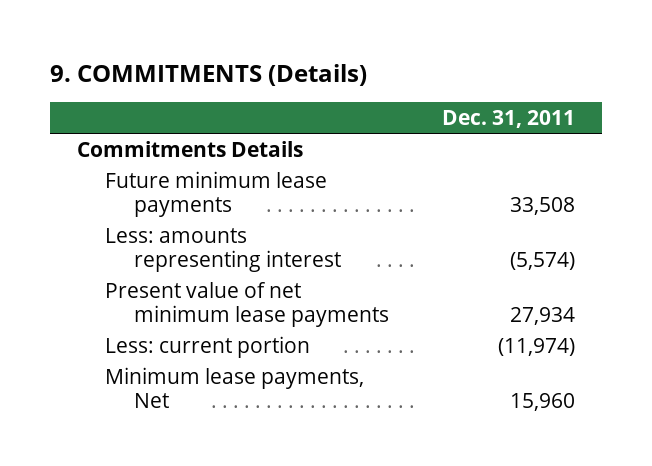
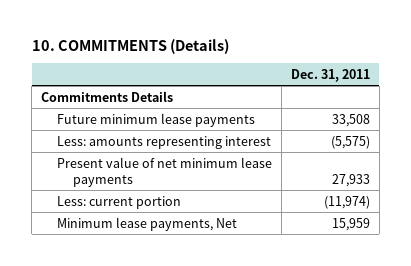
- 9. COMMITMENTS (Details)
+ 10. COMMITMENTS (Details)
- Less: amounts representing interest | (5,574)
- Present value of net minimum lease payments | 27,934
+ Less: amounts representing interest | (5,575)
+ Present value of net minimum lease payments | 27,933
- Minimum lease payments, Net | 15,960
+ Minimum lease payments, Net | 15,959

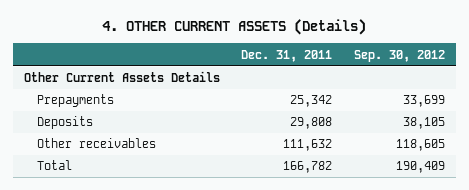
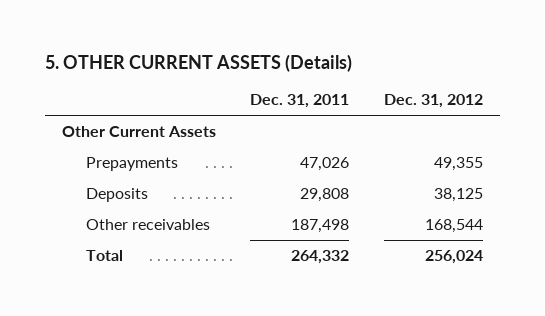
- 4. OTHER CURRENT ASSETS (Details)
+ 5. OTHER CURRENT ASSETS (Details)
- | Dec. 31, 2011 | Sep. 30, 2012
+ | Dec. 31, 2011 | Dec. 31, 2012
- Other Current Assets Details
- Prepayments | 25,342 | 33,699
+ Other Current Assets
+ Prepayments | 47,026 | 49,355
- Other receivables | 111,632 | 118,605
- Total | 166,782 | 190,409
+ Other receivables | 187,498 | 168,544
+ Total | 264,332 | 256,024

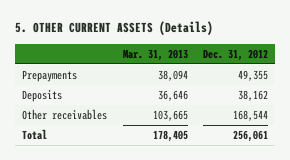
- | Dec. 31, 2011 | Dec. 31, 2012
+ | Mar. 31, 2013 | Dec. 31, 2012
- Other Current Assets
- Deposits | 29,808 | 38,125
+ Deposits | 36,646 | 38,162
- Total | 264,332 | 256,024
+ Total | 178,405 | 256,061

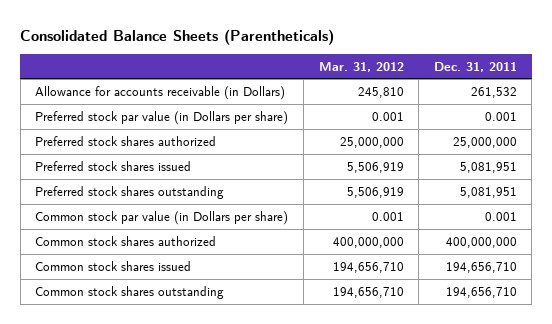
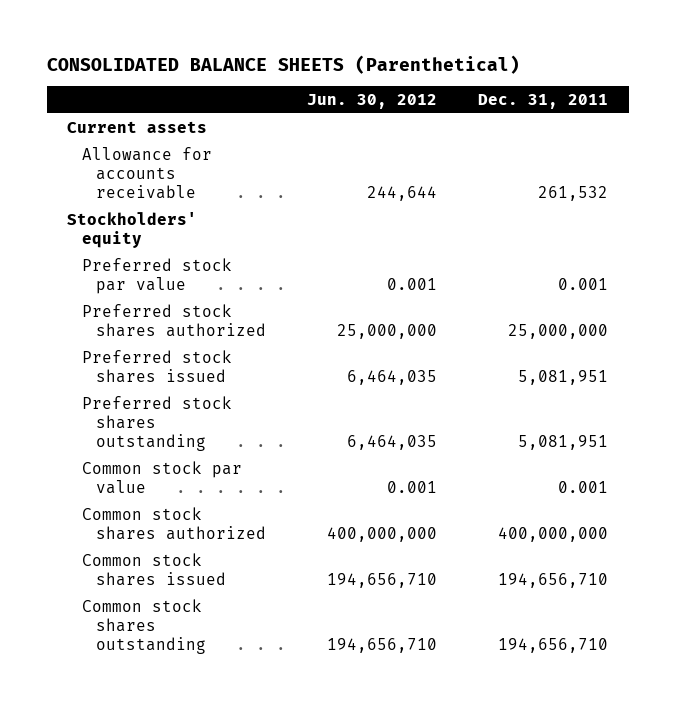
- Consolidated Balance Sheets (Parentheticals)
+ CONSOLIDATED BALANCE SHEETS (Parenthetical)
- | Mar. 31, 2012 | Dec. 31, 2011
+ | Jun. 30, 2012 | Dec. 31, 2011
- Allowance for accounts receivable (in Dollars) | 245,810 | 261,532
- Preferred stock par value (in Dollars per share) | 0.001 | 0.001
+ Current assets
+ Allowance for accounts receivable | 244,644 | 261,532
+ Stockholders' equity
+ Preferred stock par value | 0.001 | 0.001
- Common stock par value (in Dollars per share) | 0.001 | 0.001
+ Common stock par value | 0.001 | 0.001

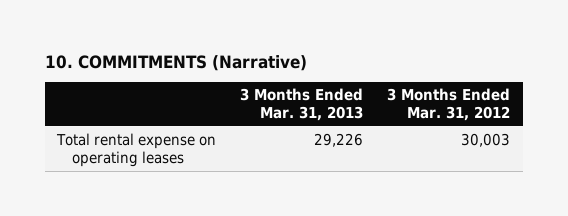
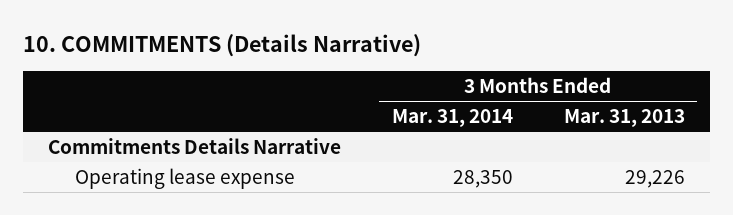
- 10. COMMITMENTS (Narrative)
+ 10. COMMITMENTS (Details Narrative)
- | 3 Months Ended Mar. 31, 2013 | 3 Months Ended Mar. 31, 2012
+ | 3 Months Ended Mar. 31, 2014 | 3 Months Ended Mar. 31, 2013
- Total rental expense on operating leases | 29,226 | 30,003
+ Commitments Details Narrative
+ Operating lease expense | 28,350 | 29,226

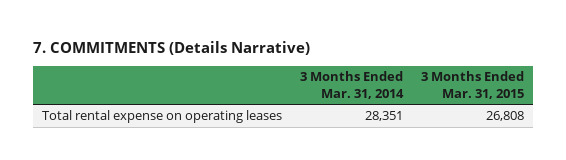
- 10. COMMITMENTS (Details Narrative)
+ 7. COMMITMENTS (Details Narrative)
- | 3 Months Ended Mar. 31, 2014 | 3 Months Ended Mar. 31, 2013
+ | 3 Months Ended Mar. 31, 2014 | 3 Months Ended Mar. 31, 2015
- Commitments Details Narrative
- Operating lease expense | 28,350 | 29,226
+ Total rental expense on operating leases | 28,351 | 26,808

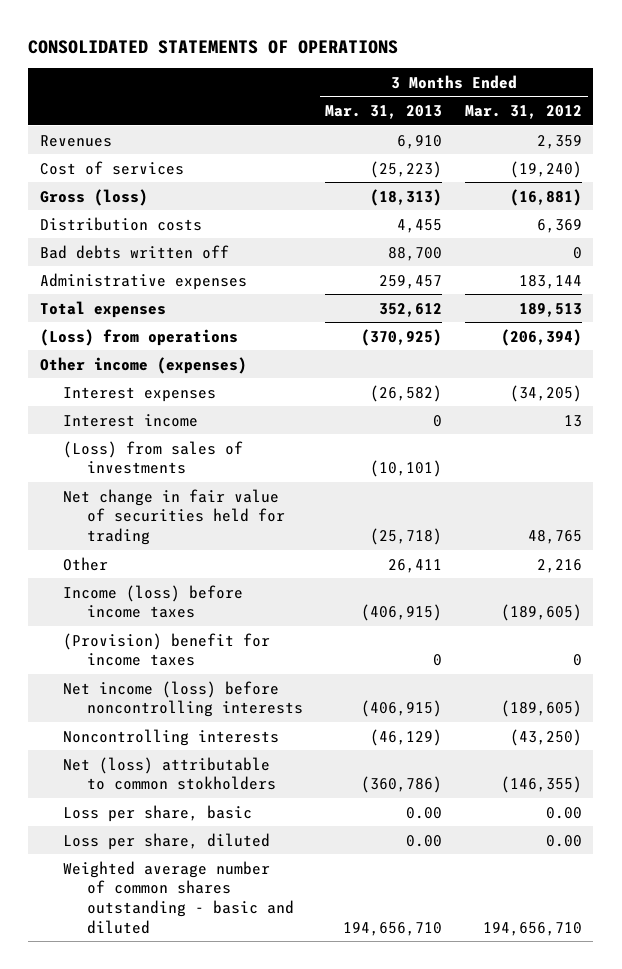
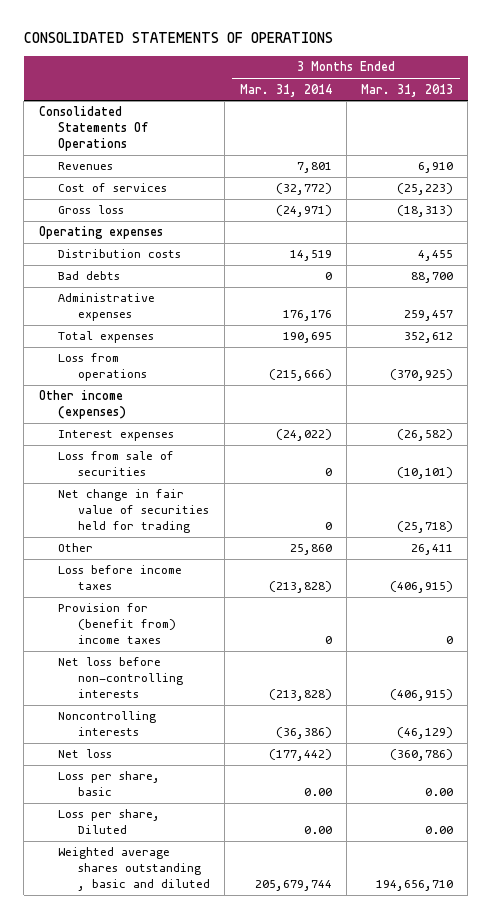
- | 3 Months Ended Mar. 31, 2013 | 3 Months Ended Mar. 31, 2012
+ | 3 Months Ended Mar. 31, 2014 | 3 Months Ended Mar. 31, 2013
+ Consolidated Statements Of Operations
- Gross (loss) | (18,313) | (16,881)
+ Gross loss | (24,971) | (18,313)
+ Operating expenses
- Bad debts written off | 88,700 | 0
+ Bad debts | 0 | 88,700
- (Loss) from operations | (370,925) | (206,394)
+ Loss from operations | (215,666) | (370,925)
- Interest income | 0 | 13
- (Loss) from sales of investments | (10,101) |
+ Loss from sale of securities | 0 | (10,101)
- Income (loss) before income taxes | (406,915) | (189,605)
- (Provision) benefit for income taxes | 0 | 0
- Net income (loss) before noncontrolling interests | (406,915) | (189,605)
+ Loss before income taxes | (213,828) | (406,915)
+ Provision for (benefit from) income taxes | 0 | 0
+ Net loss before non-controlling interests | (213,828) | (406,915)
- Net (loss) attributable to common stokholders | (360,786) | (146,355)
+ Net loss | (177,442) | (360,786)
- Loss per share, diluted | 0.00 | 0.00
- Weighted average number of common shares outstanding - basic and diluted | 194,656,710 | 194,656,710
+ Loss per share, Diluted | 0.00 | 0.00
+ Weighted average shares outstanding , basic and diluted | 205,679,744 | 194,656,710

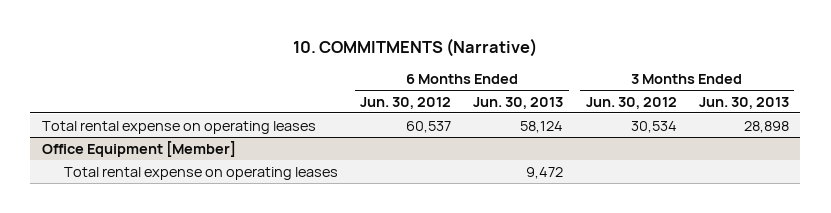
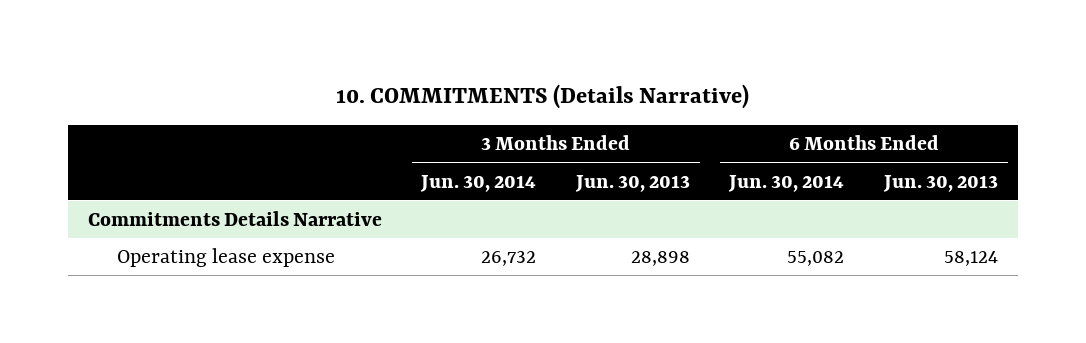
- 10. COMMITMENTS (Narrative)
+ 10. COMMITMENTS (Details Narrative)
- | 6 Months Ended Jun. 30, 2012 | 6 Months Ended Jun. 30, 2013 | 3 Months Ended Jun. 30, 2012 | 3 Months Ended Jun. 30, 2013
+ | 3 Months Ended Jun. 30, 2014 | 3 Months Ended Jun. 30, 2013 | 6 Months Ended Jun. 30, 2014 | 6 Months Ended Jun. 30, 2013
- Total rental expense on operating leases | 60,537 | 58,124 | 30,534 | 28,898
- Office Equipment [Member]
- Total rental expense on operating leases | | 9,472 | |
+ Commitments Details Narrative
+ Operating lease expense | 26,732 | 28,898 | 55,082 | 58,124

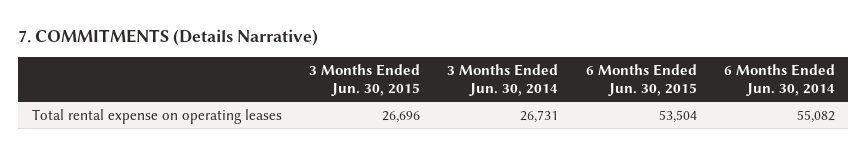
- 10. COMMITMENTS (Details Narrative)
+ 7. COMMITMENTS (Details Narrative)
- | 3 Months Ended Jun. 30, 2014 | 3 Months Ended Jun. 30, 2013 | 6 Months Ended Jun. 30, 2014 | 6 Months Ended Jun. 30, 2013
+ | 3 Months Ended Jun. 30, 2015 | 3 Months Ended Jun. 30, 2014 | 6 Months Ended Jun. 30, 2015 | 6 Months Ended Jun. 30, 2014
- Commitments Details Narrative
- Operating lease expense | 26,732 | 28,898 | 55,082 | 58,124
+ Total rental expense on operating leases | 26,696 | 26,731 | 53,504 | 55,082

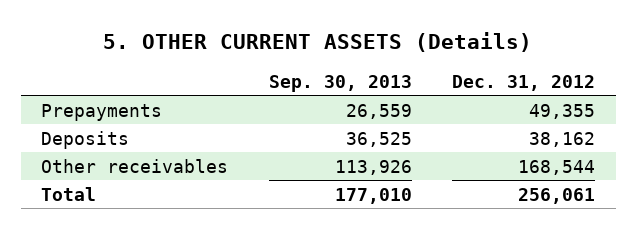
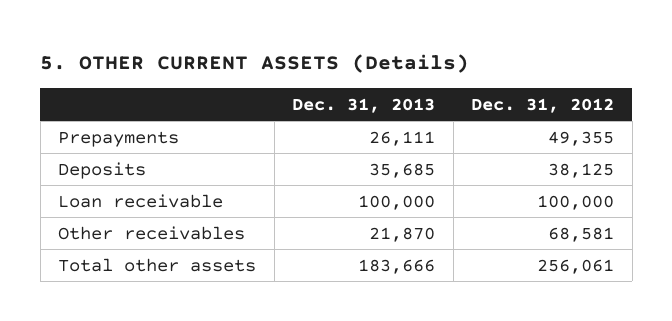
- | Sep. 30, 2013 | Dec. 31, 2012
+ | Dec. 31, 2013 | Dec. 31, 2012
- Deposits | 36,525 | 38,162
- Other receivables | 113,926 | 168,544
- Total | 177,010 | 256,061
+ Deposits | 35,685 | 38,125
+ Loan receivable | 100,000 | 100,000
+ Other receivables | 21,870 | 68,581
+ Total other assets | 183,666 | 256,061

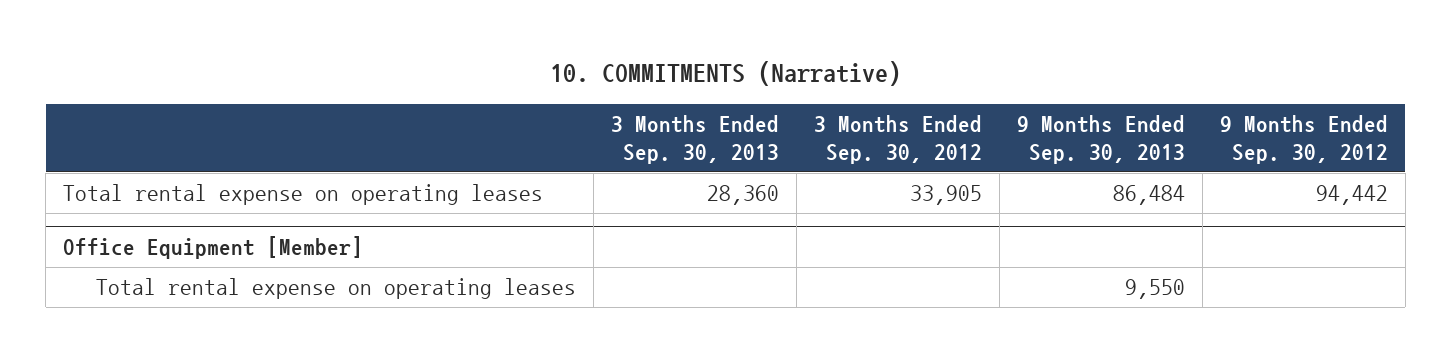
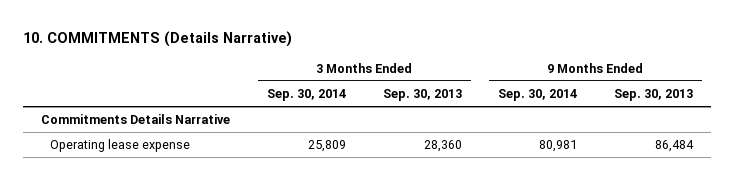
- 10. COMMITMENTS (Narrative)
+ 10. COMMITMENTS (Details Narrative)
- | 3 Months Ended Sep. 30, 2013 | 3 Months Ended Sep. 30, 2012 | 9 Months Ended Sep. 30, 2013 | 9 Months Ended Sep. 30, 2012
+ | 3 Months Ended Sep. 30, 2014 | 3 Months Ended Sep. 30, 2013 | 9 Months Ended Sep. 30, 2014 | 9 Months Ended Sep. 30, 2013
- Total rental expense on operating leases | 28,360 | 33,905 | 86,484 | 94,442
- Office Equipment [Member]
- Total rental expense on operating leases | | | 9,550 |
+ Commitments Details Narrative
+ Operating lease expense | 25,809 | 28,360 | 80,981 | 86,484

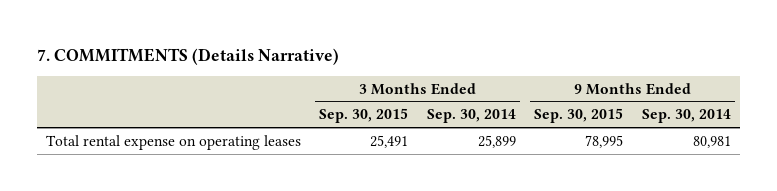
- 10. COMMITMENTS (Details Narrative)
+ 7. COMMITMENTS (Details Narrative)
- | 3 Months Ended Sep. 30, 2014 | 3 Months Ended Sep. 30, 2013 | 9 Months Ended Sep. 30, 2014 | 9 Months Ended Sep. 30, 2013
+ | 3 Months Ended Sep. 30, 2015 | 3 Months Ended Sep. 30, 2014 | 9 Months Ended Sep. 30, 2015 | 9 Months Ended Sep. 30, 2014
- Commitments Details Narrative
- Operating lease expense | 25,809 | 28,360 | 80,981 | 86,484
+ Total rental expense on operating leases | 25,491 | 25,899 | 78,995 | 80,981

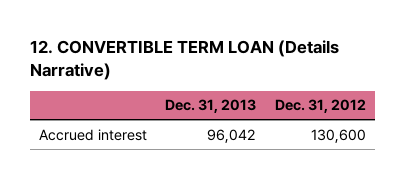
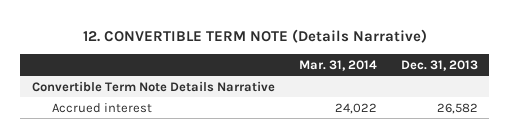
- 12. CONVERTIBLE TERM LOAN (Details Narrative)
+ 12. CONVERTIBLE TERM NOTE (Details Narrative)
- | Dec. 31, 2013 | Dec. 31, 2012
+ | Mar. 31, 2014 | Dec. 31, 2013
- Accrued interest | 96,042 | 130,600
+ Convertible Term Note Details Narrative
+ Accrued interest | 24,022 | 26,582

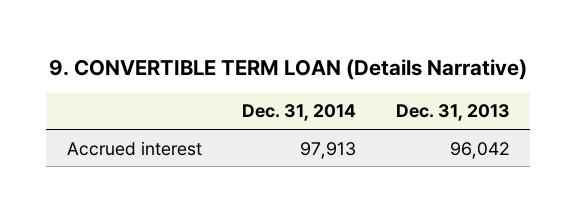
- 12. CONVERTIBLE TERM NOTE (Details Narrative)
+ 9. CONVERTIBLE TERM LOAN (Details Narrative)
- | Mar. 31, 2014 | Dec. 31, 2013
+ | Dec. 31, 2014 | Dec. 31, 2013
- Convertible Term Note Details Narrative
- Accrued interest | 24,022 | 26,582
+ Accrued interest | 97,913 | 96,042

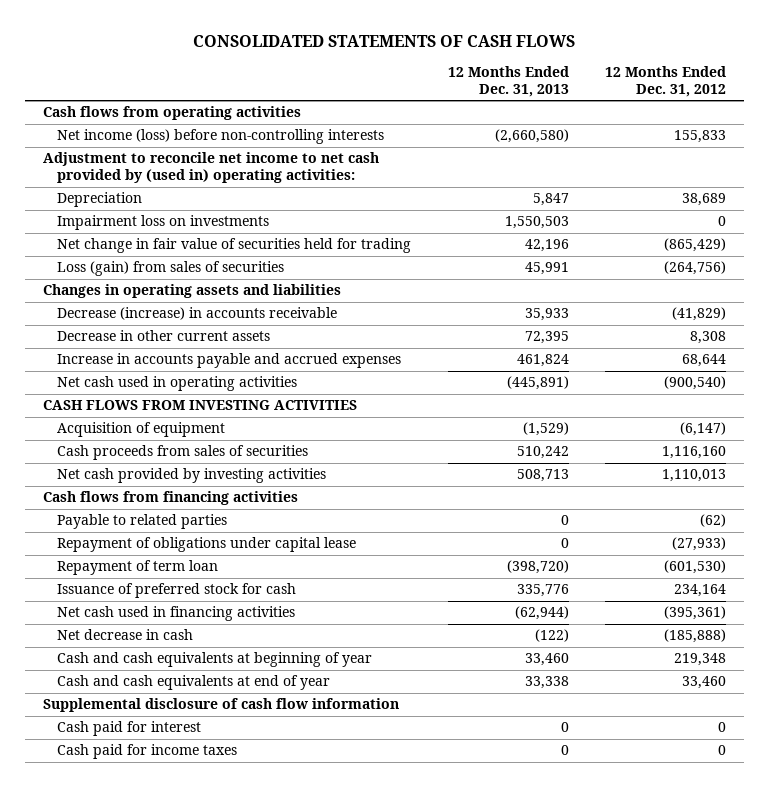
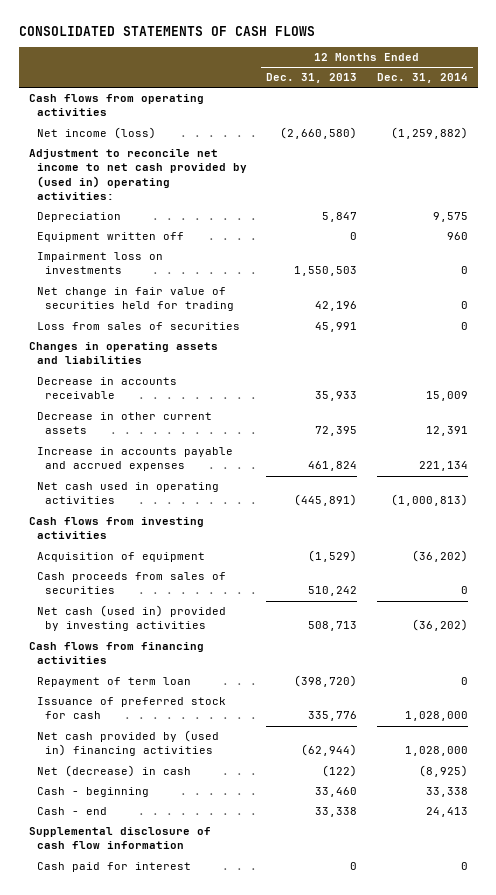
- | 12 Months Ended Dec. 31, 2013 | 12 Months Ended Dec. 31, 2012
+ | 12 Months Ended Dec. 31, 2013 | 12 Months Ended Dec. 31, 2014
- Net income (loss) before non-controlling interests | (2,660,580) | 155,833
+ Net income (loss) | (2,660,580) | (1,259,882)
+ Equipment written off | 0 | 960
- Loss (gain) from sales of securities | 45,991 | (264,756)
+ Loss from sales of securities | 45,991 | 0
- Decrease (increase) in accounts receivable | 35,933 | (41,829)
+ Decrease in accounts receivable | 35,933 | 15,009
- CASH FLOWS FROM INVESTING ACTIVITIES
+ Cash flows from investing activities
- Net cash provided by investing activities | 508,713 | 1,110,013
+ Net cash (used in) provided by investing activities | 508,713 | (36,202)
- Payable to related parties | 0 | (62)
- Repayment of obligations under capital lease | 0 | (27,933)
- Net cash used in financing activities | (62,944) | (395,361)
- Net decrease in cash | (122) | (185,888)
- Cash and cash equivalents at beginning of year | 33,460 | 219,348
- Cash and cash equivalents at end of year | 33,338 | 33,460
+ Net cash provided by (used in) financing activities | (62,944) | 1,028,000
+ Net (decrease) in cash | (122) | (8,925)
+ Cash - beginning | 33,460 | 33,338
+ Cash - end | 33,338 | 24,413
- Cash paid for income taxes | 0 | 0

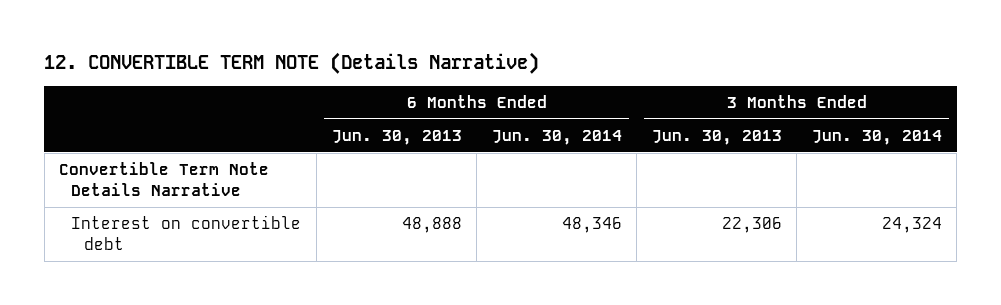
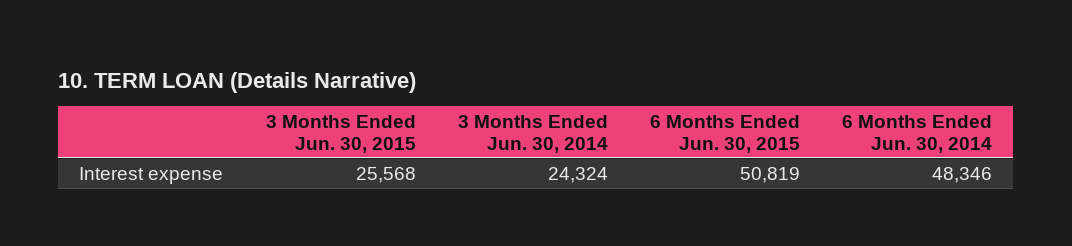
- 12. CONVERTIBLE TERM NOTE (Details Narrative)
+ 10. TERM LOAN (Details Narrative)
- | 6 Months Ended Jun. 30, 2013 | 6 Months Ended Jun. 30, 2014 | 3 Months Ended Jun. 30, 2013 | 3 Months Ended Jun. 30, 2014
+ | 3 Months Ended Jun. 30, 2015 | 3 Months Ended Jun. 30, 2014 | 6 Months Ended Jun. 30, 2015 | 6 Months Ended Jun. 30, 2014
- Convertible Term Note Details Narrative
- Interest on convertible debt | 48,888 | 48,346 | 22,306 | 24,324
+ Interest expense | 25,568 | 24,324 | 50,819 | 48,346

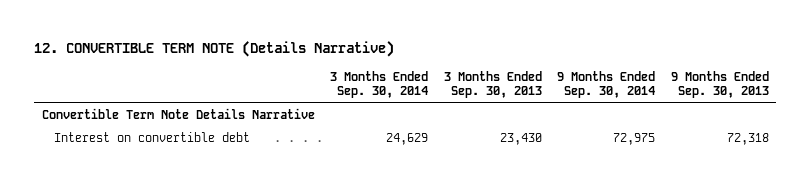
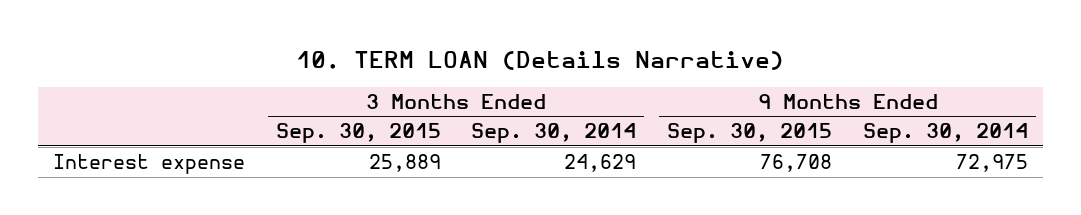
- 12. CONVERTIBLE TERM NOTE (Details Narrative)
+ 10. TERM LOAN (Details Narrative)
- | 3 Months Ended Sep. 30, 2014 | 3 Months Ended Sep. 30, 2013 | 9 Months Ended Sep. 30, 2014 | 9 Months Ended Sep. 30, 2013
+ | 3 Months Ended Sep. 30, 2015 | 3 Months Ended Sep. 30, 2014 | 9 Months Ended Sep. 30, 2015 | 9 Months Ended Sep. 30, 2014
- Convertible Term Note Details Narrative
- Interest on convertible debt | 24,629 | 23,430 | 72,975 | 72,318
+ Interest expense | 25,889 | 24,629 | 76,708 | 72,975

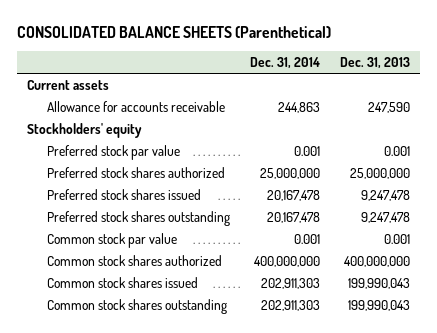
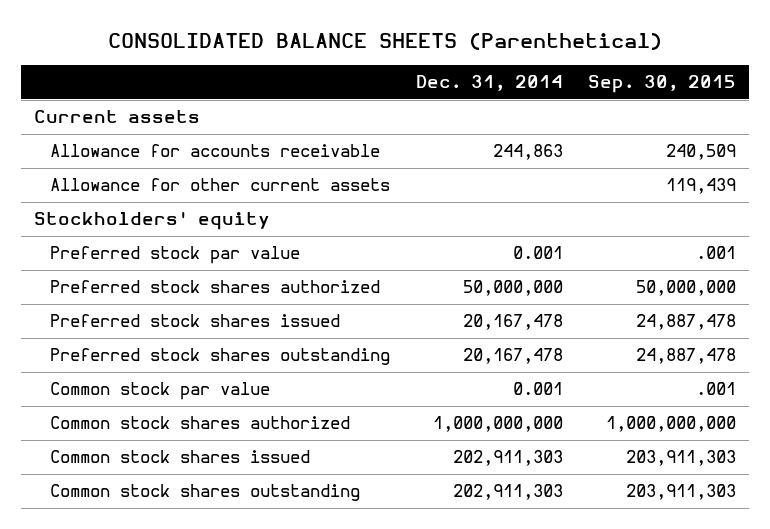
- | Dec. 31, 2014 | Dec. 31, 2013
+ | Dec. 31, 2014 | Sep. 30, 2015
+ Allowance for other current assets | | 119,439
- Preferred stock shares authorized | 25,000,000 | 25,000,000
+ Preferred stock shares authorized | 50,000,000 | 50,000,000
- Common stock shares authorized | 400,000,000 | 400,000,000
+ Common stock shares authorized | 1,000,000,000 | 1,000,000,000

